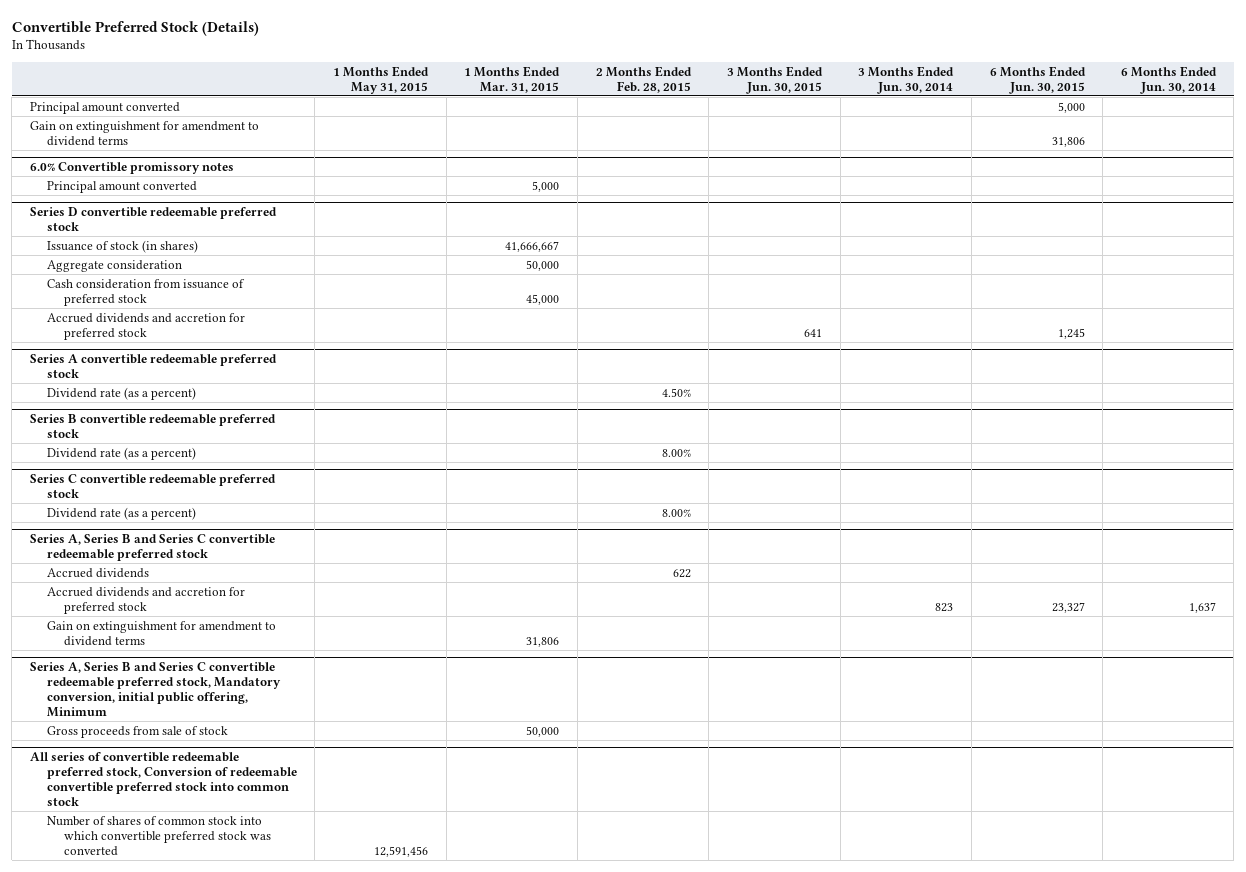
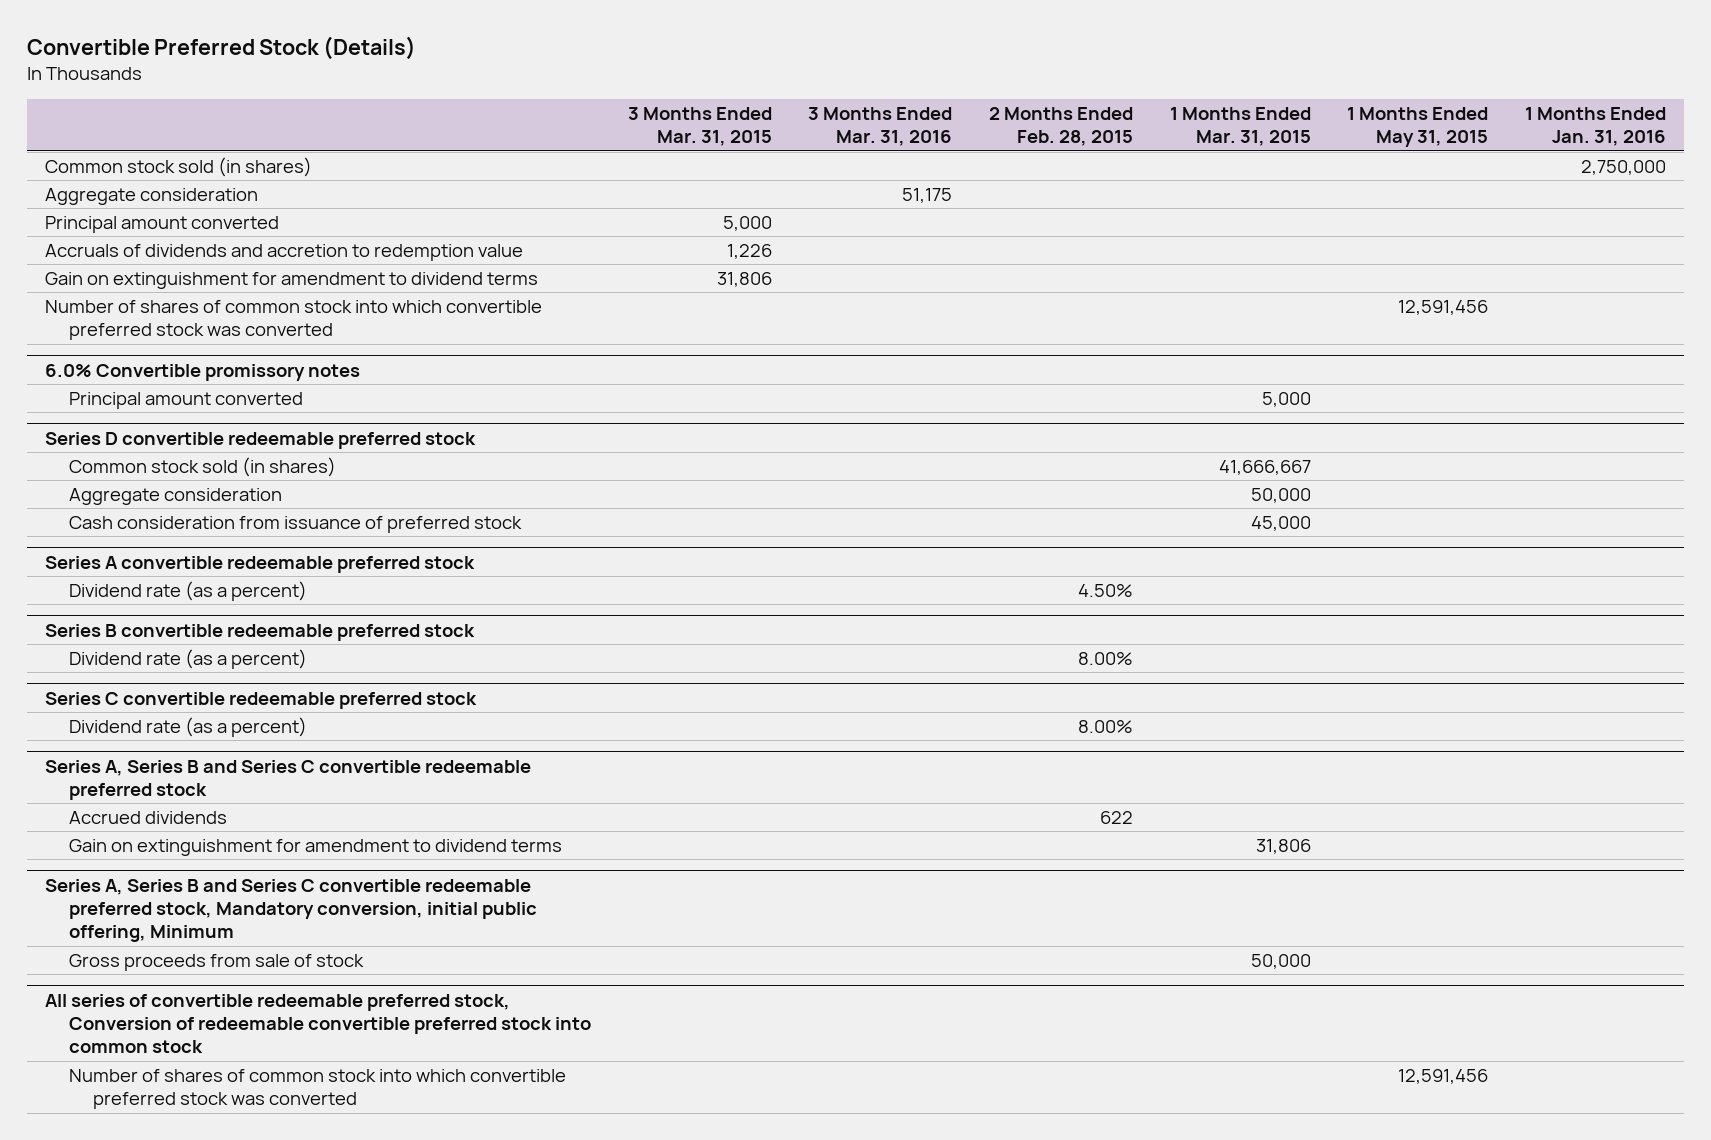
- | 1 Months Ended May 31, 2015 | 1 Months Ended Mar. 31, 2015 | 2 Months Ended Feb. 28, 2015 | 3 Months Ended Jun. 30, 2015 | 3 Months Ended Jun. 30, 2014 | 6 Months Ended Jun. 30, 2015 | 6 Months Ended Jun. 30, 2014
+ | 3 Months Ended Mar. 31, 2015 | 3 Months Ended Mar. 31, 2016 | 2 Months Ended Feb. 28, 2015 | 1 Months Ended Mar. 31, 2015 | 1 Months Ended May 31, 2015 | 1 Months Ended Jan. 31, 2016
+ Common stock sold (in shares) | | | | | | 2,750,000
+ Aggregate consideration | | 51,175 | | | |
+ Accruals of dividends and accretion to redemption value | 1,226 | | | | |
+ Number of shares of common stock into which convertible preferred stock was converted | | | | | 12,591,456 |
@ Series D convertible redeemable preferred stock
- Issuance of stock (in shares) | | 41,666,667 | | | | |
+ Common stock sold (in shares) | | | | 41,666,667 | |
- Accrued dividends and accretion for preferred stock | | | | 641 | | 1,245 |
@ Series A, Series B and Series C convertible redeemable preferred stock
- Accrued dividends and accretion for preferred stock | | | | | 823 | 23,327 | 1,637

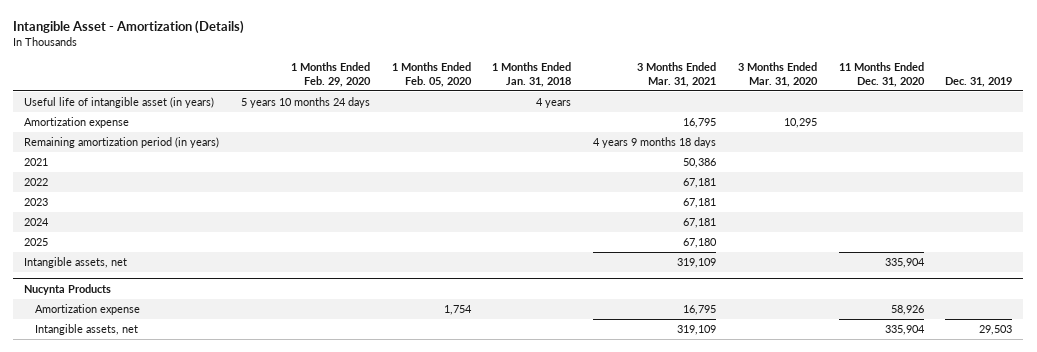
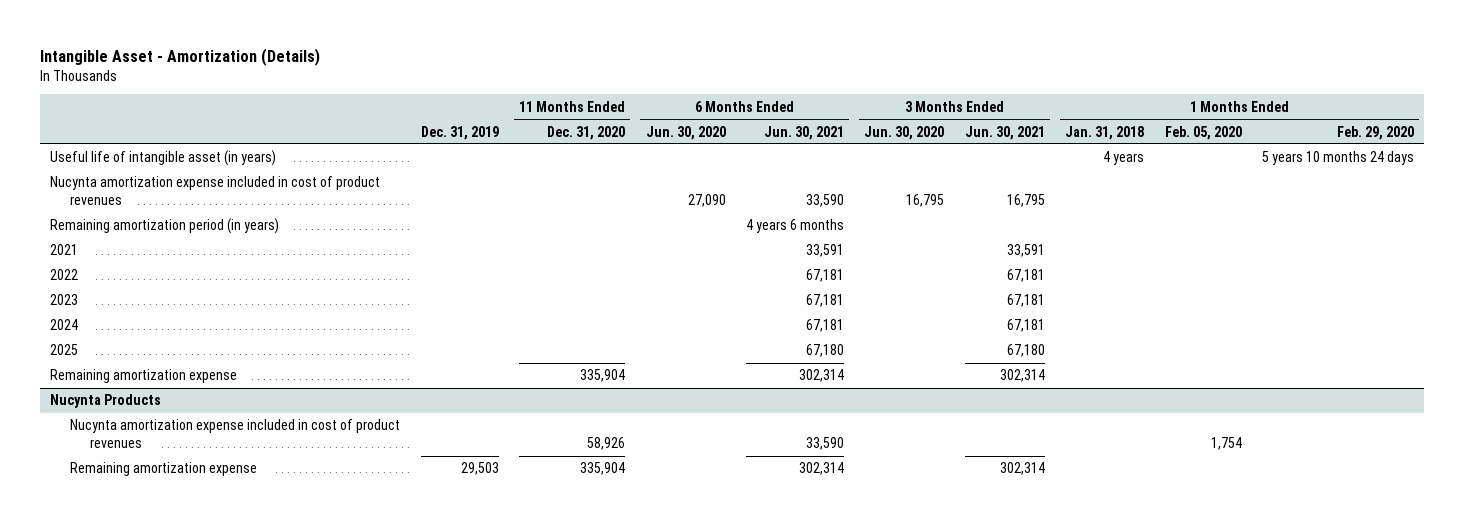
- | 1 Months Ended Feb. 29, 2020 | 1 Months Ended Feb. 05, 2020 | 1 Months Ended Jan. 31, 2018 | 3 Months Ended Mar. 31, 2021 | 3 Months Ended Mar. 31, 2020 | 11 Months Ended Dec. 31, 2020 | Dec. 31, 2019
+ | Dec. 31, 2019 | 11 Months Ended Dec. 31, 2020 | 6 Months Ended Jun. 30, 2020 | 6 Months Ended Jun. 30, 2021 | 3 Months Ended Jun. 30, 2020 | 3 Months Ended Jun. 30, 2021 | 1 Months Ended Jan. 31, 2018 | 1 Months Ended Feb. 05, 2020 | 1 Months Ended Feb. 29, 2020
- Amortization expense | | | | 16,795 | 10,295 | |
+ Nucynta amortization expense included in cost of product revenues | | | 27,090 | 33,590 | 16,795 | 16,795 | | |
- Intangible assets, net | | | | 319,109 | | 335,904 |
+ Remaining amortization expense | | 335,904 | | 302,314 | | 302,314 | | |
@ Nucynta Products
- Amortization expense | | 1,754 | | 16,795 | | 58,926 |
- Intangible assets, net | | | | 319,109 | | 335,904 | 29,503
+ Nucynta amortization expense included in cost of product revenues | | 58,926 | | 33,590 | | | | 1,754 |
+ Remaining amortization expense | 29,503 | 335,904 | | 302,314 | | 302,314 | | |

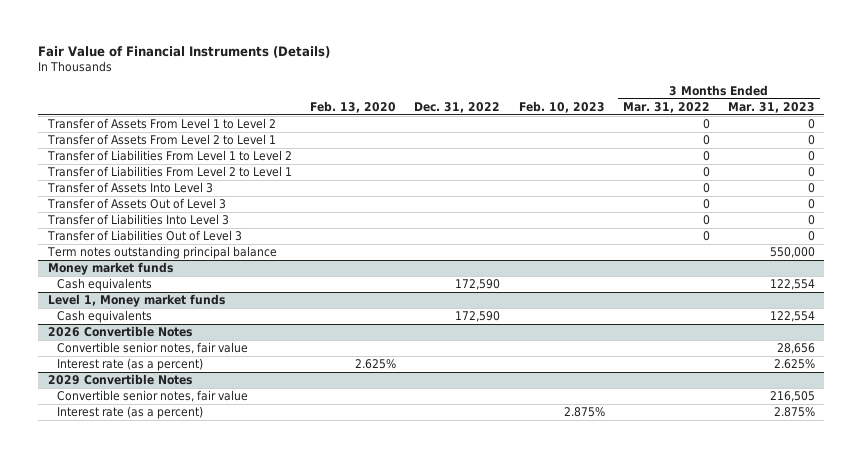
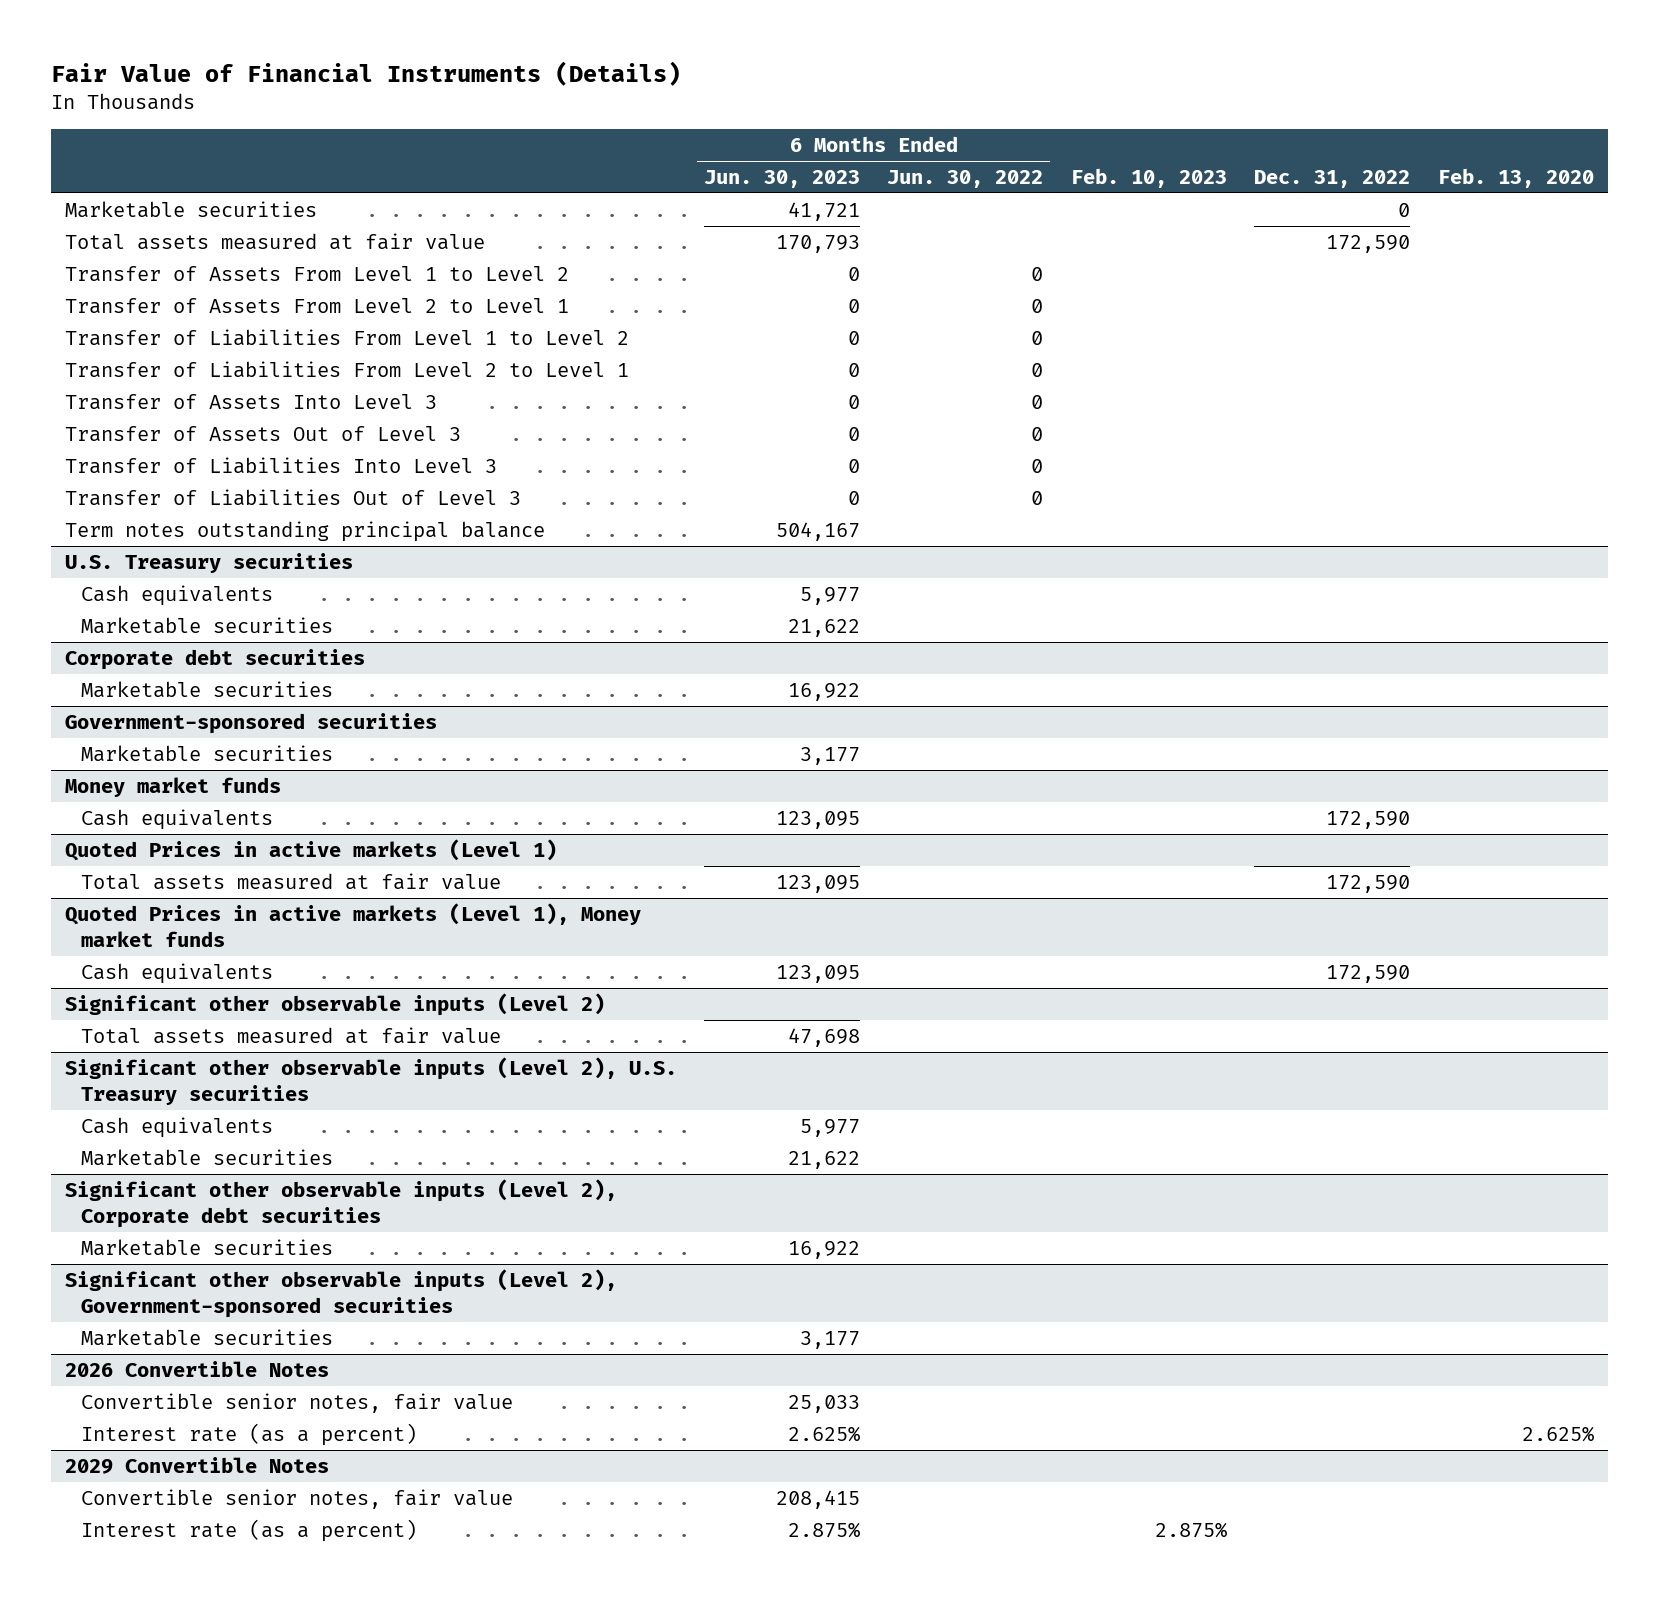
- | Feb. 13, 2020 | Dec. 31, 2022 | Feb. 10, 2023 | 3 Months Ended Mar. 31, 2022 | 3 Months Ended Mar. 31, 2023
+ | 6 Months Ended Jun. 30, 2023 | 6 Months Ended Jun. 30, 2022 | Feb. 10, 2023 | Dec. 31, 2022 | Feb. 13, 2020
+ Marketable securities | 41,721 | | | 0 |
+ Total assets measured at fair value | 170,793 | | | 172,590 |
+ U.S. Treasury securities
+ Cash equivalents | 5,977 | | | |
+ Marketable securities | 21,622 | | | |
+ Corporate debt securities
+ Marketable securities | 16,922 | | | |
+ Government-sponsored securities
+ Marketable securities | 3,177 | | | |
- Level 1, Money market funds
+ Quoted Prices in active markets (Level 1)
+ Total assets measured at fair value | 123,095 | | | 172,590 |
+ Quoted Prices in active markets (Level 1), Money market funds
+ Significant other observable inputs (Level 2)
+ Total assets measured at fair value | 47,698 | | | |
+ Significant other observable inputs (Level 2), U.S. Treasury securities
+ Cash equivalents | 5,977 | | | |
+ Marketable securities | 21,622 | | | |
+ Significant other observable inputs (Level 2), Corporate debt securities
+ Marketable securities | 16,922 | | | |
+ Significant other observable inputs (Level 2), Government-sponsored securities
+ Marketable securities | 3,177 | | | |

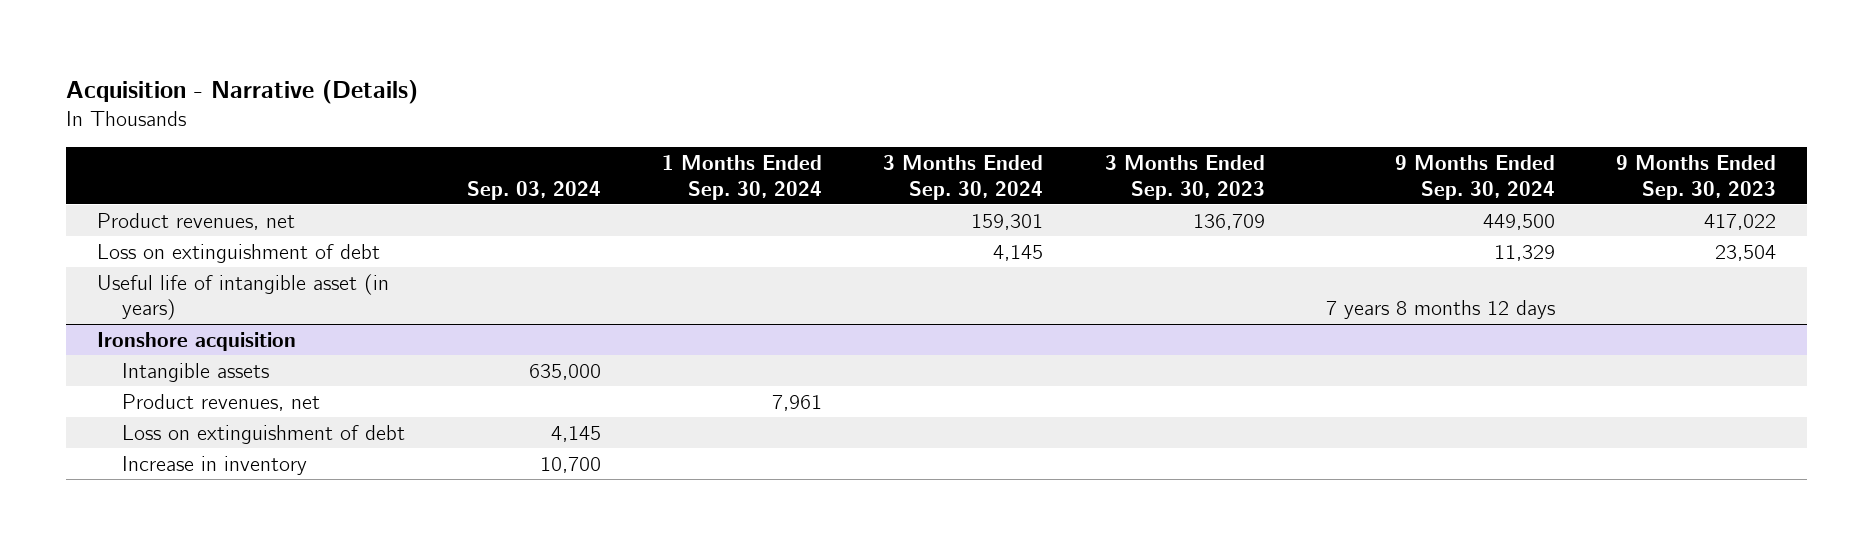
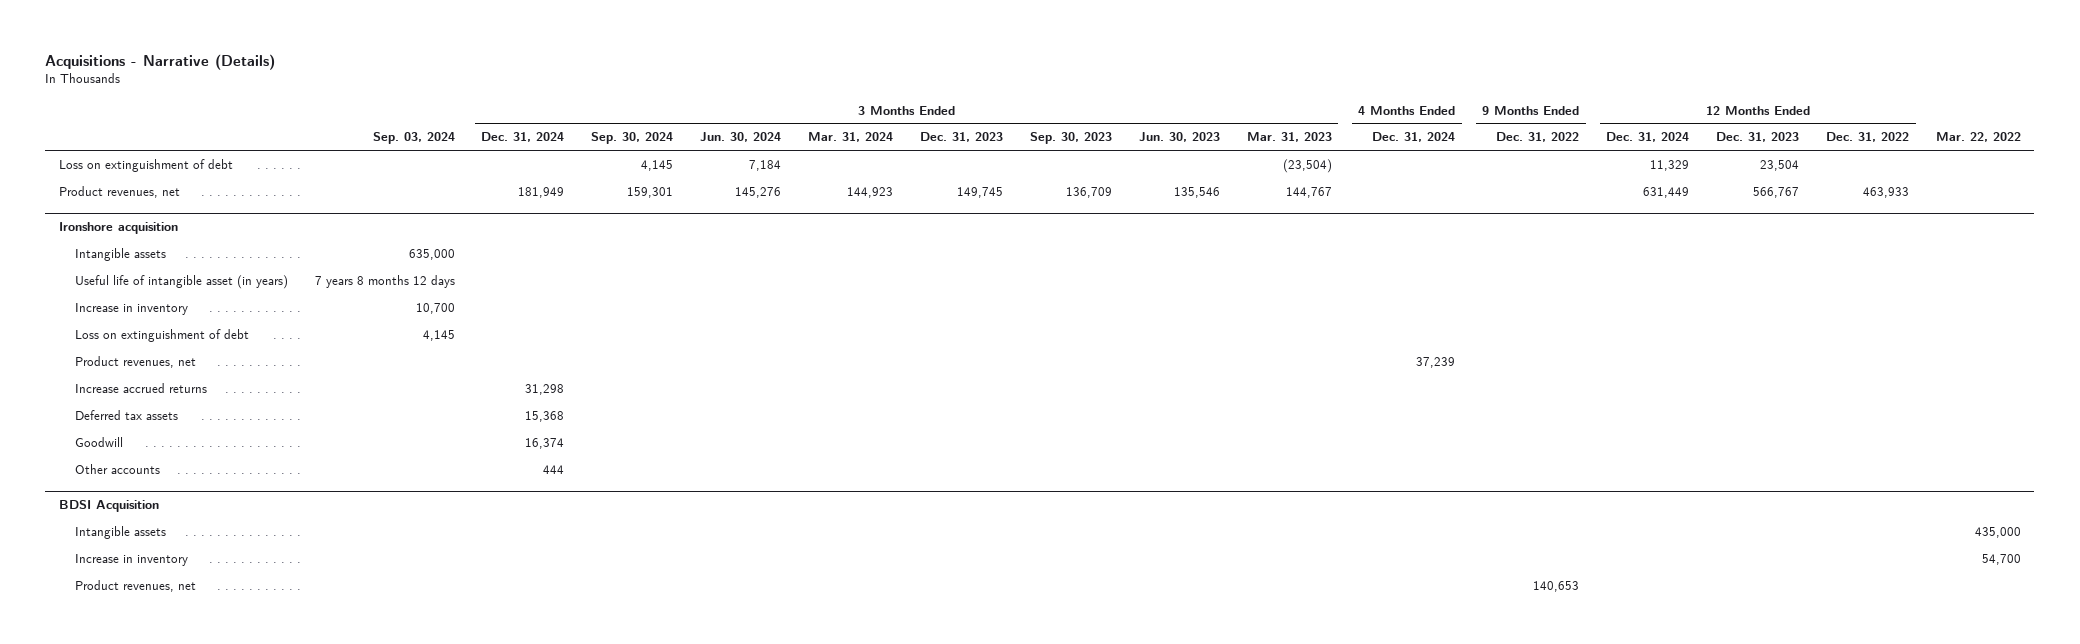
- Acquisition - Narrative (Details)
+ Acquisitions - Narrative (Details)
- | Sep. 03, 2024 | 1 Months Ended Sep. 30, 2024 | 3 Months Ended Sep. 30, 2024 | 3 Months Ended Sep. 30, 2023 | 9 Months Ended Sep. 30, 2024 | 9 Months Ended Sep. 30, 2023
+ | Sep. 03, 2024 | 3 Months Ended Dec. 31, 2024 | 3 Months Ended Sep. 30, 2024 | 3 Months Ended Jun. 30, 2024 | 3 Months Ended Mar. 31, 2024 | 3 Months Ended Dec. 31, 2023 | 3 Months Ended Sep. 30, 2023 | 3 Months Ended Jun. 30, 2023 | 3 Months Ended Mar. 31, 2023 | 4 Months Ended Dec. 31, 2024 | 9 Months Ended Dec. 31, 2022 | 12 Months Ended Dec. 31, 2024 | 12 Months Ended Dec. 31, 2023 | 12 Months Ended Dec. 31, 2022 | Mar. 22, 2022
- Useful life of intangible asset (in years) | | | | | 7 years 8 months 12 days |
moved down: Product revenues, net | | 181,949 | 159,301 | 145,276 | 144,923 | 149,745 | 136,709 | 135,546 | 144,767 | | | 631,449 | 566,767 | 463,933 |
@ Ironshore acquisition
+ Useful life of intangible asset (in years) | 7 years 8 months 12 days | | | | | | | | | | | | | |
moved down: Loss on extinguishment of debt | 4,145 | | | | | | | | | | | | | |
moved down: Product revenues, net | | | | | | | | | | 37,239 | | | | |
+ Increase accrued returns | | 31,298 | | | | | | | | | | | | |
+ Deferred tax assets | | 15,368 | | | | | | | | | | | | |
+ Goodwill | | 16,374 | | | | | | | | | | | | |
+ Other accounts | | 444 | | | | | | | | | | | | |
+ BDSI Acquisition
+ Intangible assets | | | | | | | | | | | | | | | 435,000
+ Increase in inventory | | | | | | | | | | | | | | | 54,700
+ Product revenues, net | | | | | | | | | | | 140,653 | | | |

